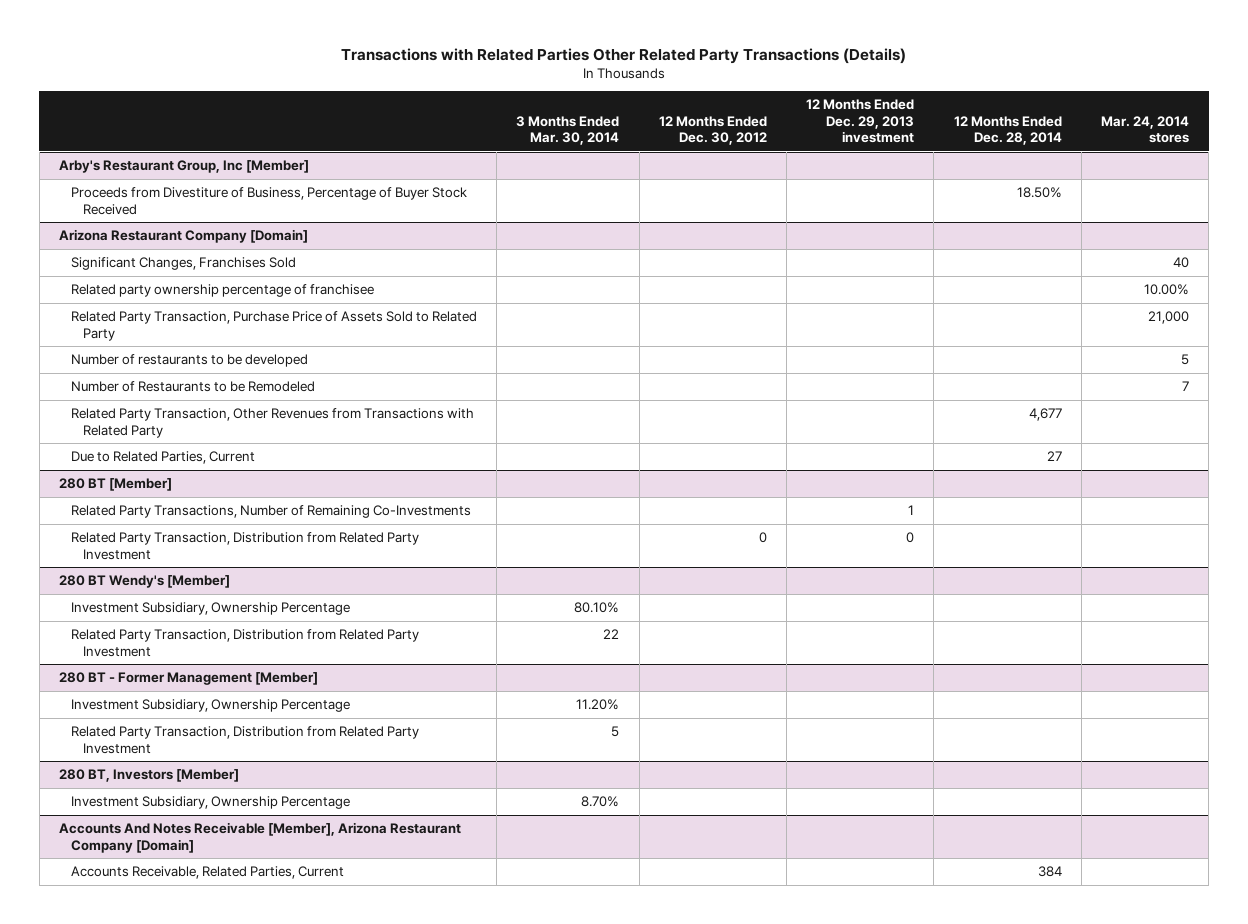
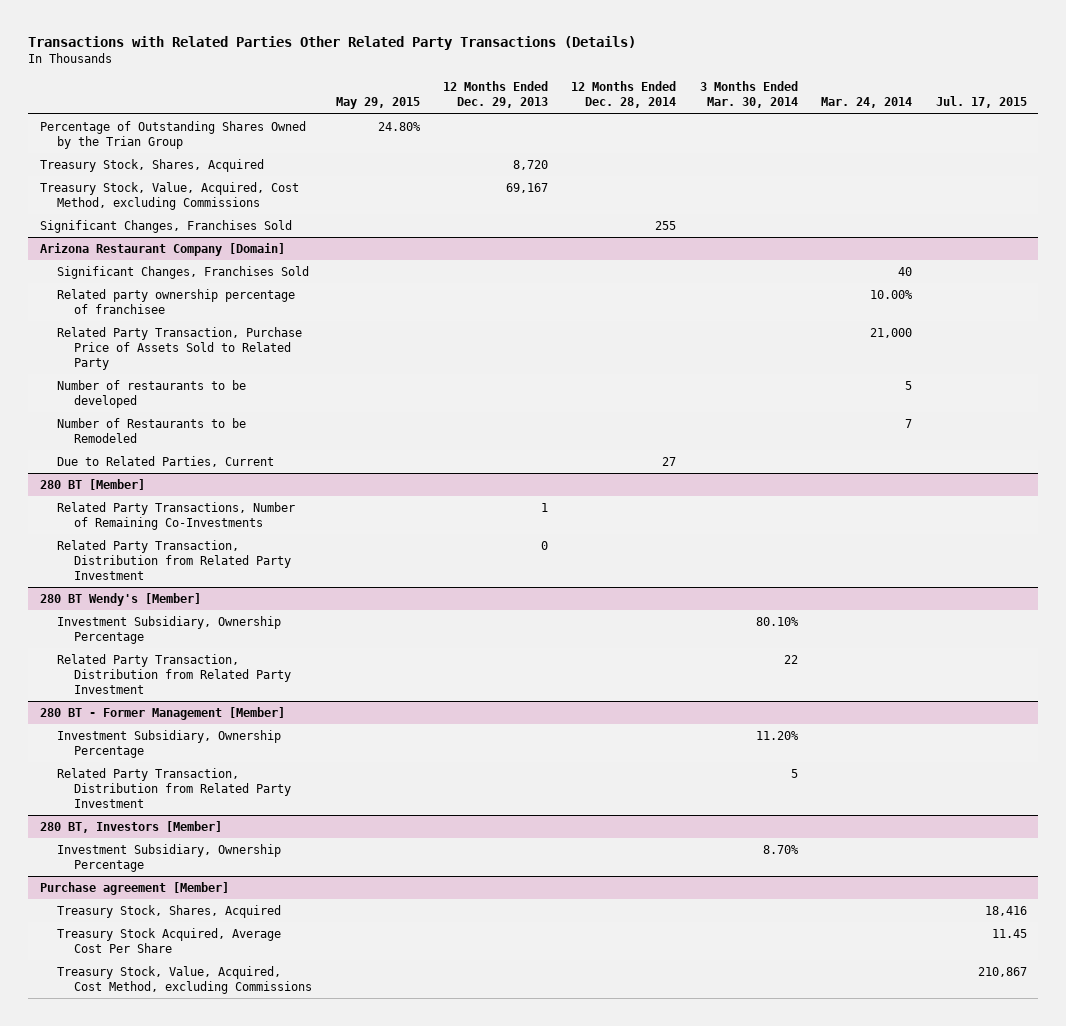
- | 3 Months Ended Mar. 30, 2014 | 12 Months Ended Dec. 30, 2012 | 12 Months Ended Dec. 29, 2013 investment | 12 Months Ended Dec. 28, 2014 | Mar. 24, 2014 stores
+ | May 29, 2015 | 12 Months Ended Dec. 29, 2013 | 12 Months Ended Dec. 28, 2014 | 3 Months Ended Mar. 30, 2014 | Mar. 24, 2014 | Jul. 17, 2015
- Arby's Restaurant Group, Inc [Member]
- Proceeds from Divestiture of Business, Percentage of Buyer Stock Received | | | | 18.50% |
+ Percentage of Outstanding Shares Owned by the Trian Group | 24.80% | | | | |
+ Treasury Stock, Shares, Acquired | | 8,720 | | | |
+ Treasury Stock, Value, Acquired, Cost Method, excluding Commissions | | 69,167 | | | |
+ Significant Changes, Franchises Sold | | | 255 | | |
@ Arizona Restaurant Company [Domain]
- Related Party Transaction, Other Revenues from Transactions with Related Party | | | | 4,677 |
- Accounts And Notes Receivable [Member], Arizona Restaurant Company [Domain]
- Accounts Receivable, Related Parties, Current | | | | 384 |
+ Purchase agreement [Member]
+ Treasury Stock, Shares, Acquired | | | | | | 18,416
+ Treasury Stock Acquired, Average Cost Per Share | | | | | | 11.45
+ Treasury Stock, Value, Acquired, Cost Method, excluding Commissions | | | | | | 210,867

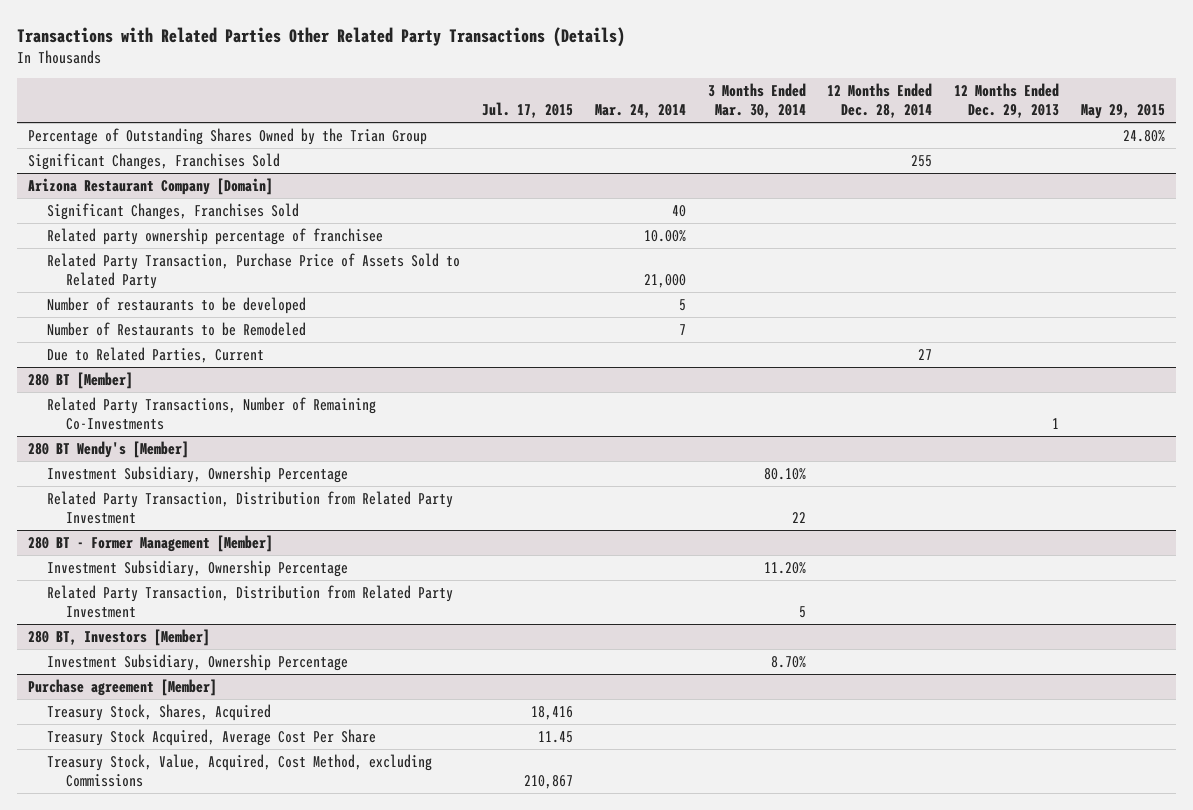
- | May 29, 2015 | 12 Months Ended Dec. 29, 2013 | 12 Months Ended Dec. 28, 2014 | 3 Months Ended Mar. 30, 2014 | Mar. 24, 2014 | Jul. 17, 2015
+ | Jul. 17, 2015 | Mar. 24, 2014 | 3 Months Ended Mar. 30, 2014 | 12 Months Ended Dec. 28, 2014 | 12 Months Ended Dec. 29, 2013 | May 29, 2015
- Treasury Stock, Shares, Acquired | | 8,720 | | | |
- Treasury Stock, Value, Acquired, Cost Method, excluding Commissions | | 69,167 | | | |
@ 280 BT [Member]
- Related Party Transaction, Distribution from Related Party Investment | | 0 | | | |

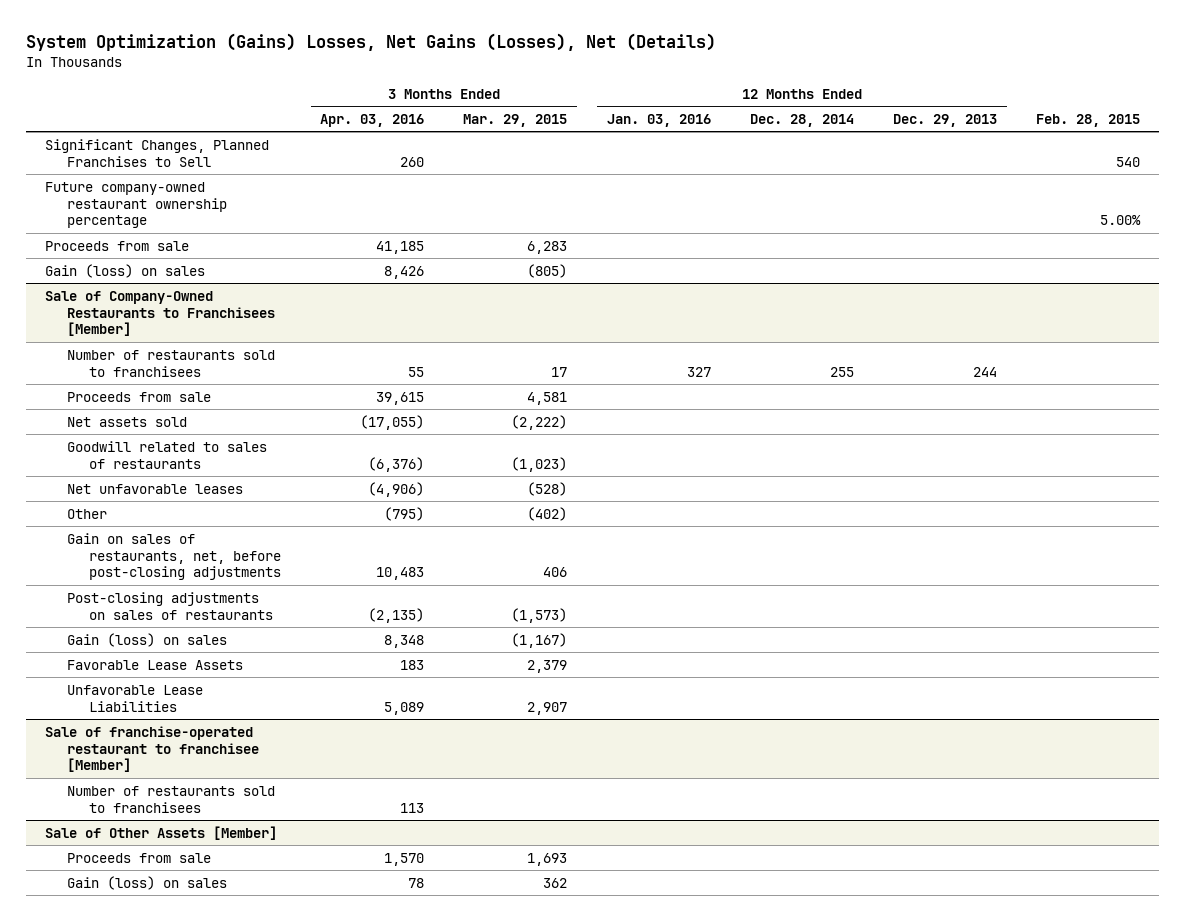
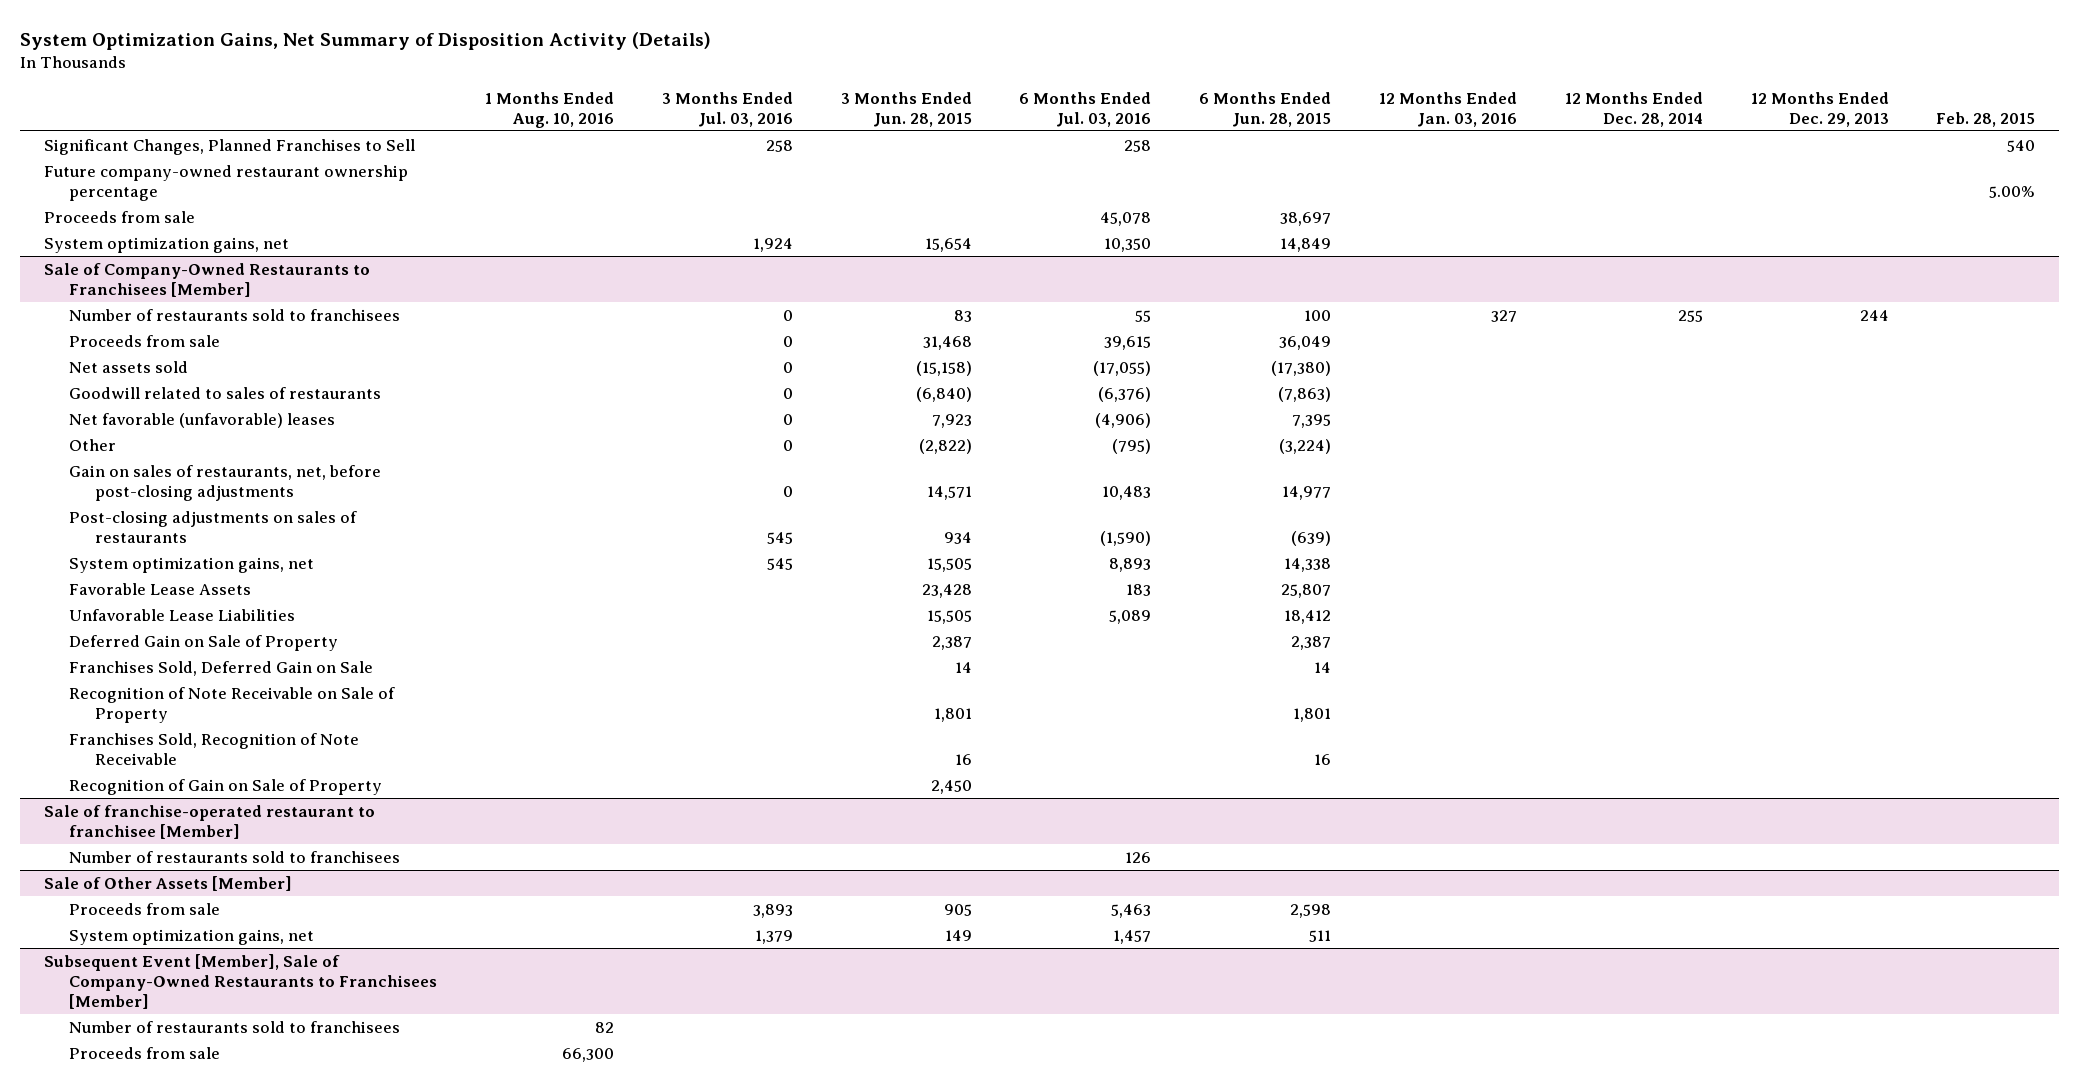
- System Optimization (Gains) Losses, Net Gains (Losses), Net (Details)
+ System Optimization Gains, Net Summary of Disposition Activity (Details)
- | 3 Months Ended Apr. 03, 2016 | 3 Months Ended Mar. 29, 2015 | 12 Months Ended Jan. 03, 2016 | 12 Months Ended Dec. 28, 2014 | 12 Months Ended Dec. 29, 2013 | Feb. 28, 2015
+ | 1 Months Ended Aug. 10, 2016 | 3 Months Ended Jul. 03, 2016 | 3 Months Ended Jun. 28, 2015 | 6 Months Ended Jul. 03, 2016 | 6 Months Ended Jun. 28, 2015 | 12 Months Ended Jan. 03, 2016 | 12 Months Ended Dec. 28, 2014 | 12 Months Ended Dec. 29, 2013 | Feb. 28, 2015
- Gain (loss) on sales | 8,426 | (805) | | | |
+ System optimization gains, net | | 1,924 | 15,654 | 10,350 | 14,849 | | | |
@ Sale of Company-Owned Restaurants to Franchisees [Member]
- Net unfavorable leases | (4,906) | (528) | | | |
+ Net favorable (unfavorable) leases | | 0 | 7,923 | (4,906) | 7,395 | | | |
- Gain (loss) on sales | 8,348 | (1,167) | | | |
+ System optimization gains, net | | 545 | 15,505 | 8,893 | 14,338 | | | |
+ Deferred Gain on Sale of Property | | | 2,387 | | 2,387 | | | |
+ Franchises Sold, Deferred Gain on Sale | | | 14 | | 14 | | | |
+ Recognition of Note Receivable on Sale of Property | | | 1,801 | | 1,801 | | | |
+ Franchises Sold, Recognition of Note Receivable | | | 16 | | 16 | | | |
+ Recognition of Gain on Sale of Property | | | 2,450 | | | | | |
@ Sale of Other Assets [Member]
- Gain (loss) on sales | 78 | 362 | | | |
+ System optimization gains, net | | 1,379 | 149 | 1,457 | 511 | | | |
+ Subsequent Event [Member], Sale of Company-Owned Restaurants to Franchisees [Member]
+ Number of restaurants sold to franchisees | 82 | | | | | | | |
+ Proceeds from sale | 66,300 | | | | | | | |

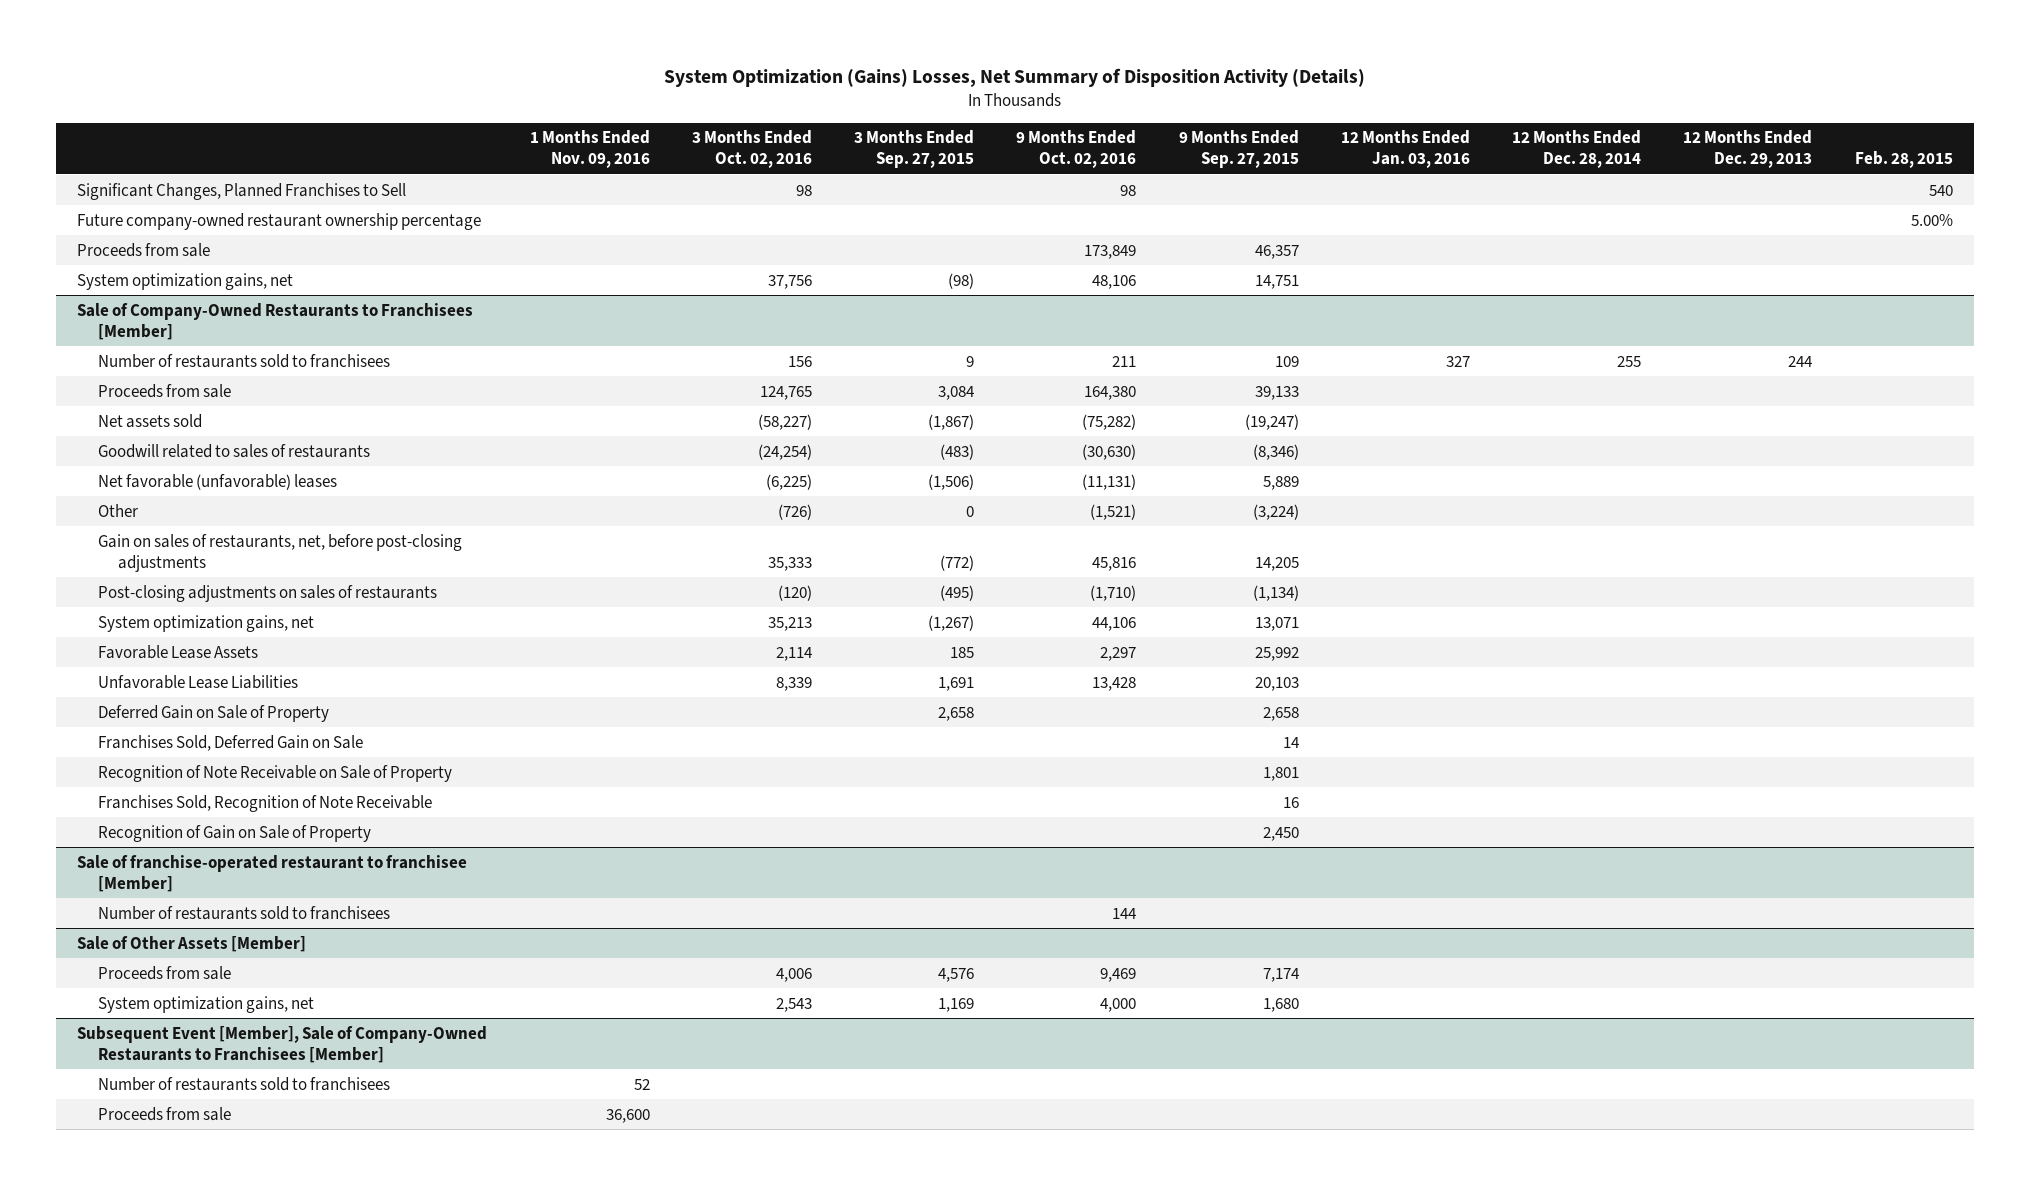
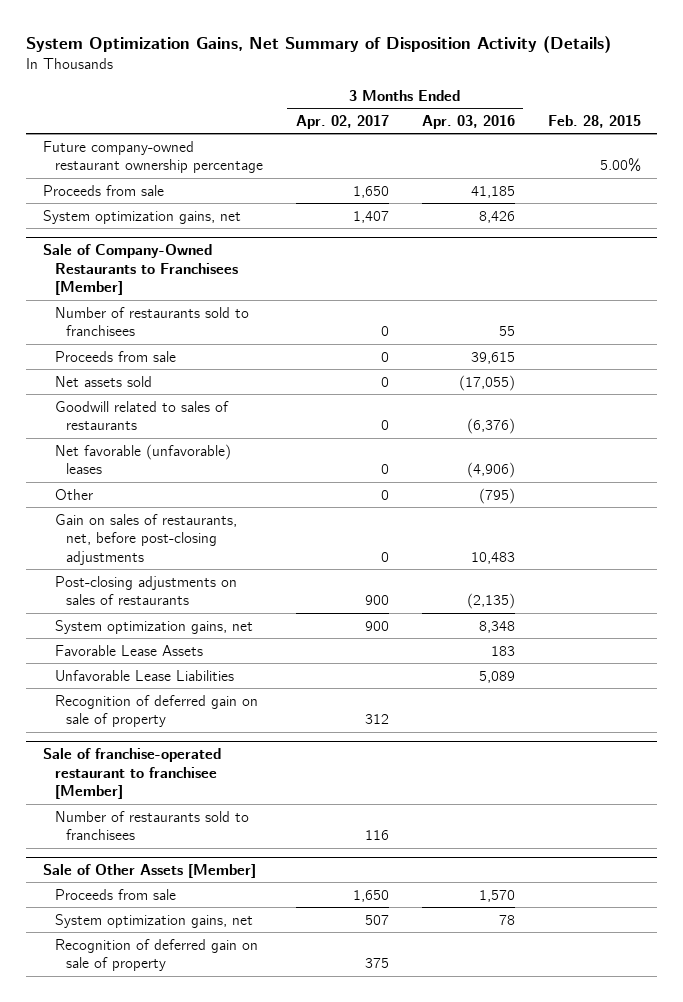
- System Optimization (Gains) Losses, Net Summary of Disposition Activity (Details)
+ System Optimization Gains, Net Summary of Disposition Activity (Details)
- | 1 Months Ended Nov. 09, 2016 | 3 Months Ended Oct. 02, 2016 | 3 Months Ended Sep. 27, 2015 | 9 Months Ended Oct. 02, 2016 | 9 Months Ended Sep. 27, 2015 | 12 Months Ended Jan. 03, 2016 | 12 Months Ended Dec. 28, 2014 | 12 Months Ended Dec. 29, 2013 | Feb. 28, 2015
+ | 3 Months Ended Apr. 02, 2017 | 3 Months Ended Apr. 03, 2016 | Feb. 28, 2015
- Significant Changes, Planned Franchises to Sell | | 98 | | 98 | | | | | 540
@ Sale of Company-Owned Restaurants to Franchisees [Member]
- Deferred Gain on Sale of Property | | | 2,658 | | 2,658 | | | |
- Franchises Sold, Deferred Gain on Sale | | | | | 14 | | | |
- Recognition of Note Receivable on Sale of Property | | | | | 1,801 | | | |
- Franchises Sold, Recognition of Note Receivable | | | | | 16 | | | |
- Recognition of Gain on Sale of Property | | | | | 2,450 | | | |
+ Recognition of deferred gain on sale of property | 312 | |
- Subsequent Event [Member], Sale of Company-Owned Restaurants to Franchisees [Member]
- Number of restaurants sold to franchisees | 52 | | | | | | | |
- Proceeds from sale | 36,600 | | | | | | | |
@ Sale of Other Assets [Member]
+ Recognition of deferred gain on sale of property | 375 | |

